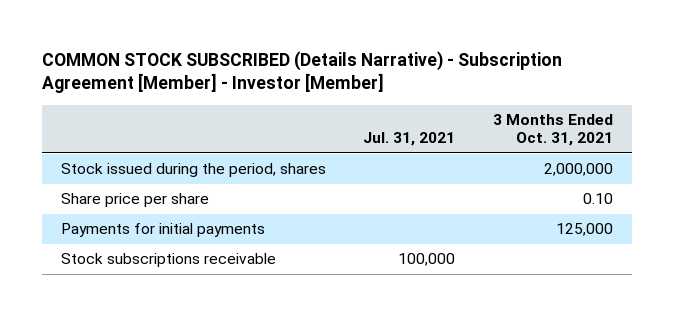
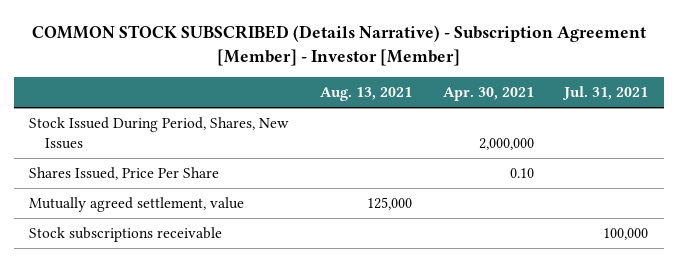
- | Jul. 31, 2021 | 3 Months Ended Oct. 31, 2021
+ | Aug. 13, 2021 | Apr. 30, 2021 | Jul. 31, 2021
- Stock issued during the period, shares | | 2,000,000
- Share price per share | | 0.10
- Payments for initial payments | | 125,000
+ Stock Issued During Period, Shares, New Issues | | 2,000,000 |
+ Shares Issued, Price Per Share | | 0.10 |
+ Mutually agreed settlement, value | 125,000 | |

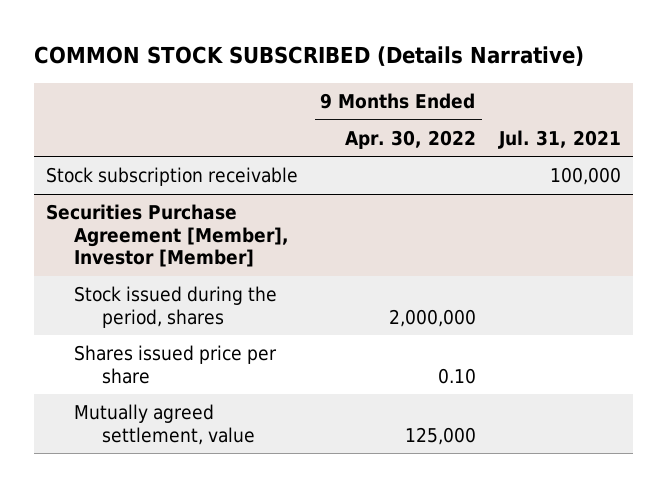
- COMMON STOCK SUBSCRIBED (Details Narrative) - Subscription Agreement [Member] - Investor [Member]
+ COMMON STOCK SUBSCRIBED (Details Narrative)
- | Aug. 13, 2021 | Apr. 30, 2021 | Jul. 31, 2021
+ | 9 Months Ended Apr. 30, 2022 | Jul. 31, 2021
- Stock Issued During Period, Shares, New Issues | | 2,000,000 |
- Shares Issued, Price Per Share | | 0.10 |
- Mutually agreed settlement, value | 125,000 | |
- Stock subscriptions receivable | | | 100,000
+ Stock subscription receivable | | 100,000
+ Securities Purchase Agreement [Member], Investor [Member]
+ Stock issued during the period, shares | 2,000,000 |
+ Shares issued price per share | 0.10 |
+ Mutually agreed settlement, value | 125,000 |

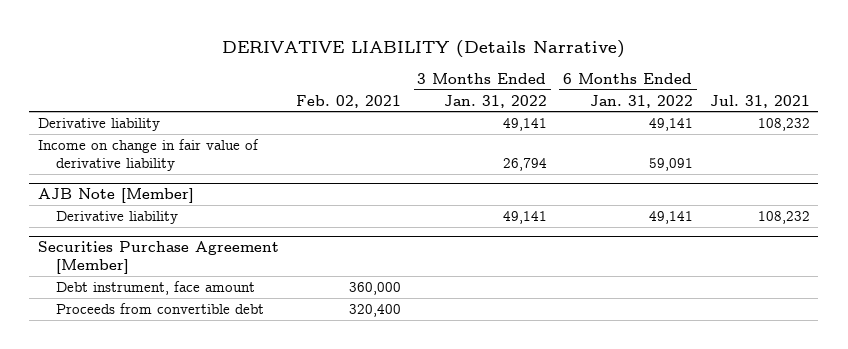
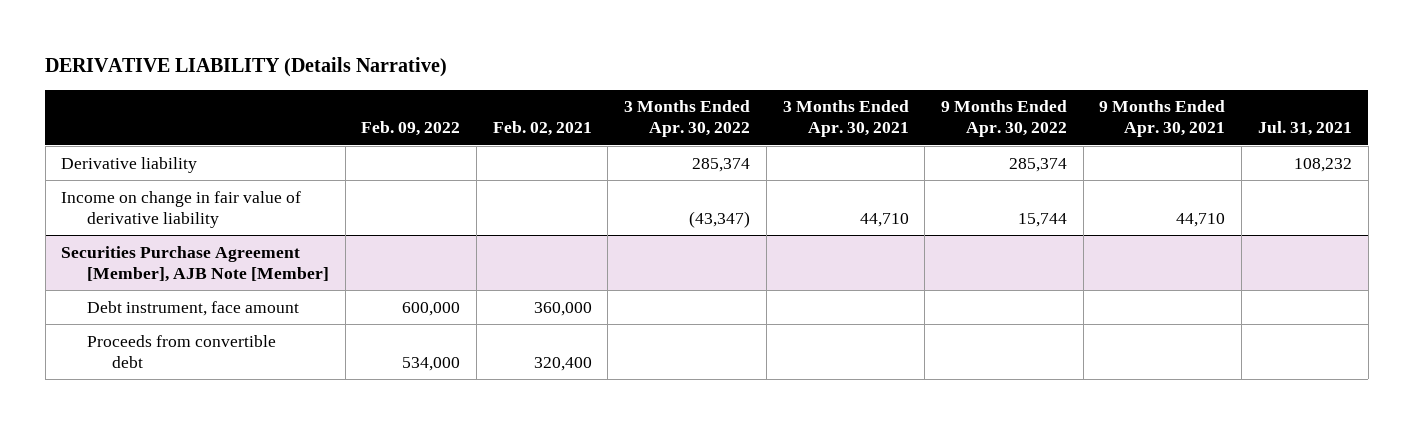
- | Feb. 02, 2021 | 3 Months Ended Jan. 31, 2022 | 6 Months Ended Jan. 31, 2022 | Jul. 31, 2021
+ | Feb. 09, 2022 | Feb. 02, 2021 | 3 Months Ended Apr. 30, 2022 | 3 Months Ended Apr. 30, 2021 | 9 Months Ended Apr. 30, 2022 | 9 Months Ended Apr. 30, 2021 | Jul. 31, 2021
- AJB Note [Member]
- Derivative liability | | 49,141 | 49,141 | 108,232
- Securities Purchase Agreement [Member]
+ Securities Purchase Agreement [Member], AJB Note [Member]

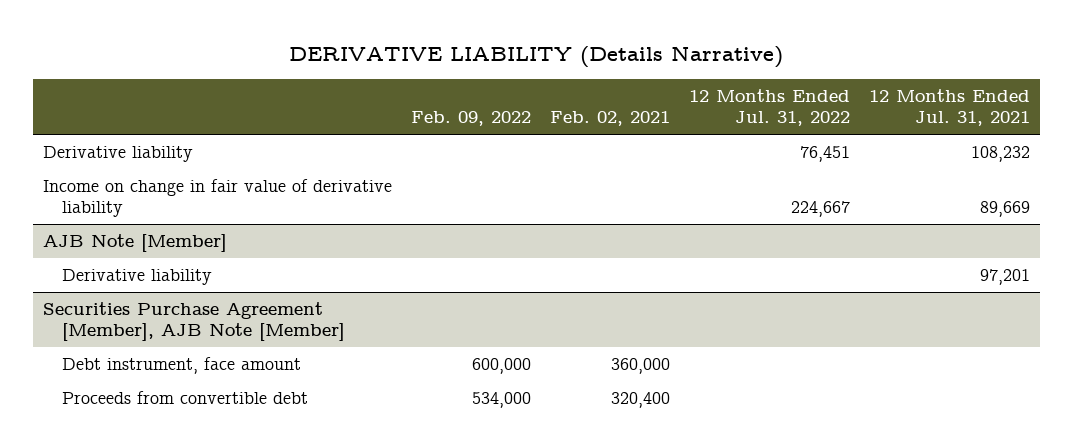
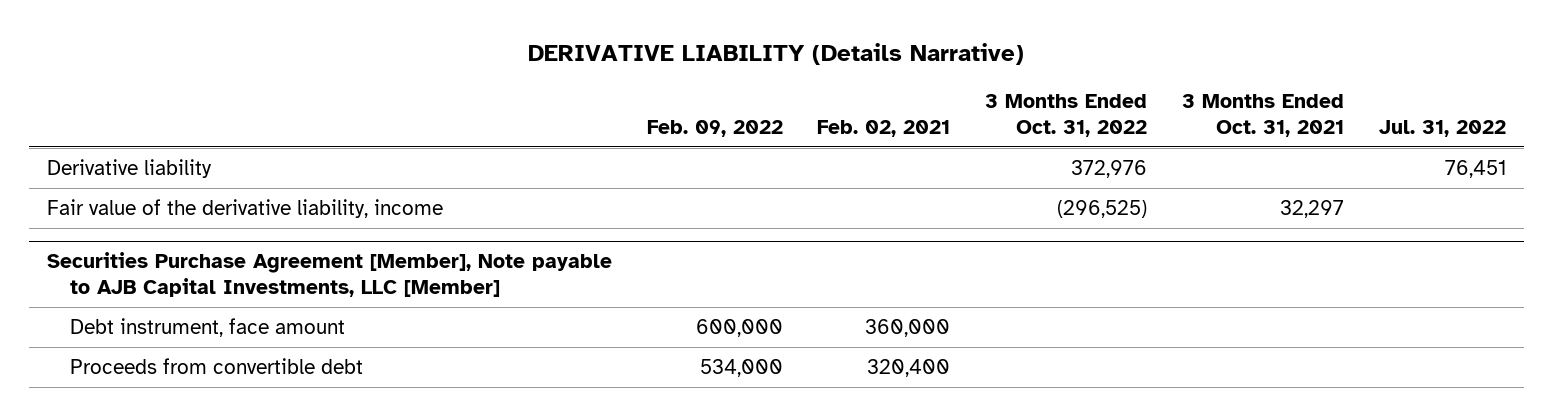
- | Feb. 09, 2022 | Feb. 02, 2021 | 12 Months Ended Jul. 31, 2022 | 12 Months Ended Jul. 31, 2021
+ | Feb. 09, 2022 | Feb. 02, 2021 | 3 Months Ended Oct. 31, 2022 | 3 Months Ended Oct. 31, 2021 | Jul. 31, 2022
- Income on change in fair value of derivative liability | | | 224,667 | 89,669
- AJB Note [Member]
- Derivative liability | | | | 97,201
- Securities Purchase Agreement [Member], AJB Note [Member]
+ Fair value of the derivative liability, income | | | (296,525) | 32,297 |
+ Securities Purchase Agreement [Member], Note payable to AJB Capital Investments, LLC [Member]

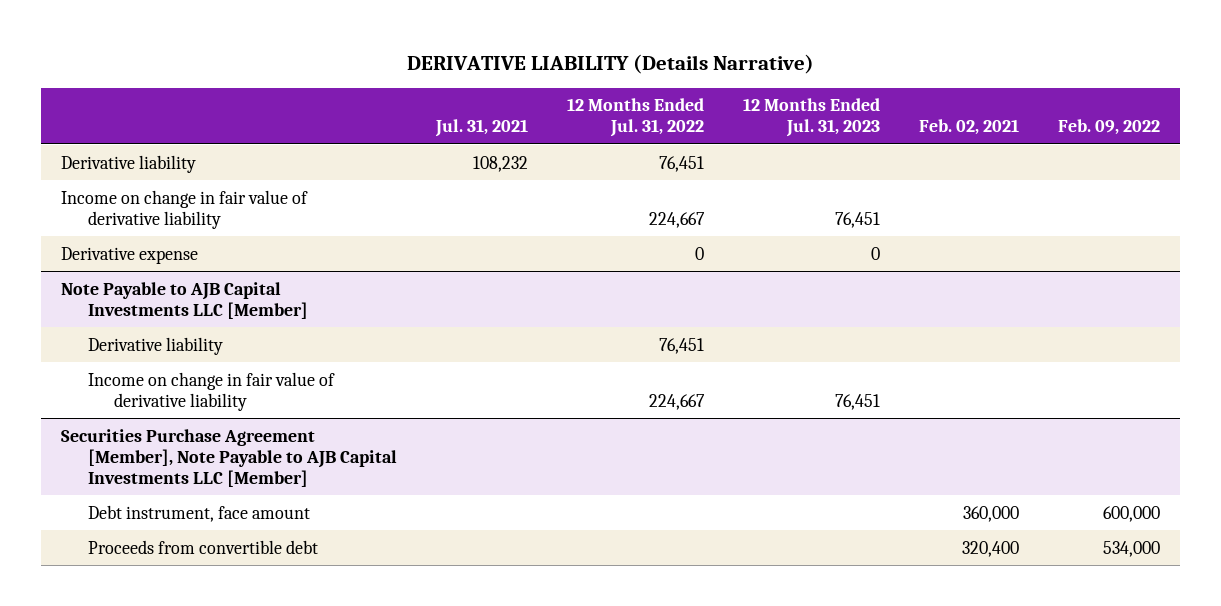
- | Feb. 09, 2022 | Feb. 02, 2021 | 3 Months Ended Oct. 31, 2022 | 3 Months Ended Oct. 31, 2021 | Jul. 31, 2022
+ | Jul. 31, 2021 | 12 Months Ended Jul. 31, 2022 | 12 Months Ended Jul. 31, 2023 | Feb. 02, 2021 | Feb. 09, 2022
- Fair value of the derivative liability, income | | | (296,525) | 32,297 |
- Securities Purchase Agreement [Member], Note payable to AJB Capital Investments, LLC [Member]
+ Income on change in fair value of derivative liability | | 224,667 | 76,451 | |
+ Derivative expense | | 0 | 0 | |
+ Note Payable to AJB Capital Investments LLC [Member]
+ Derivative liability | | 76,451 | | |
+ Income on change in fair value of derivative liability | | 224,667 | 76,451 | |
+ Securities Purchase Agreement [Member], Note Payable to AJB Capital Investments LLC [Member]

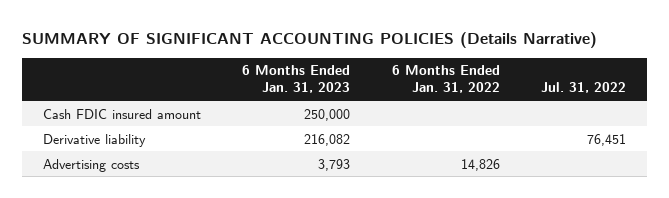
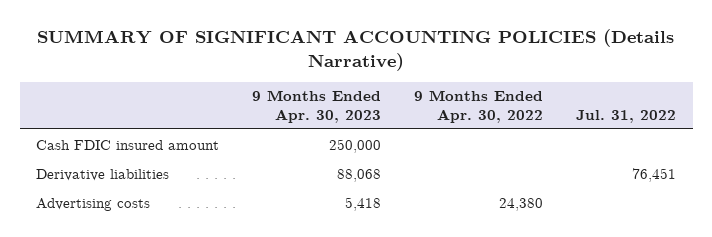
- | 6 Months Ended Jan. 31, 2023 | 6 Months Ended Jan. 31, 2022 | Jul. 31, 2022
+ | 9 Months Ended Apr. 30, 2023 | 9 Months Ended Apr. 30, 2022 | Jul. 31, 2022
- Derivative liability | 216,082 | | 76,451
+ Derivative liabilities | 88,068 | | 76,451

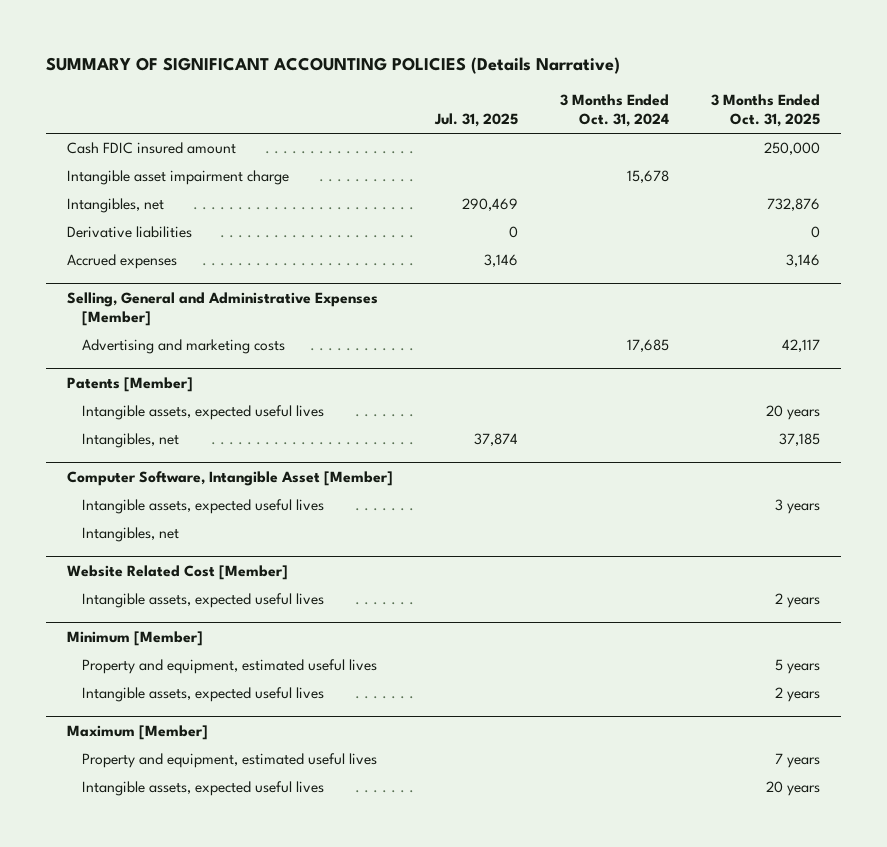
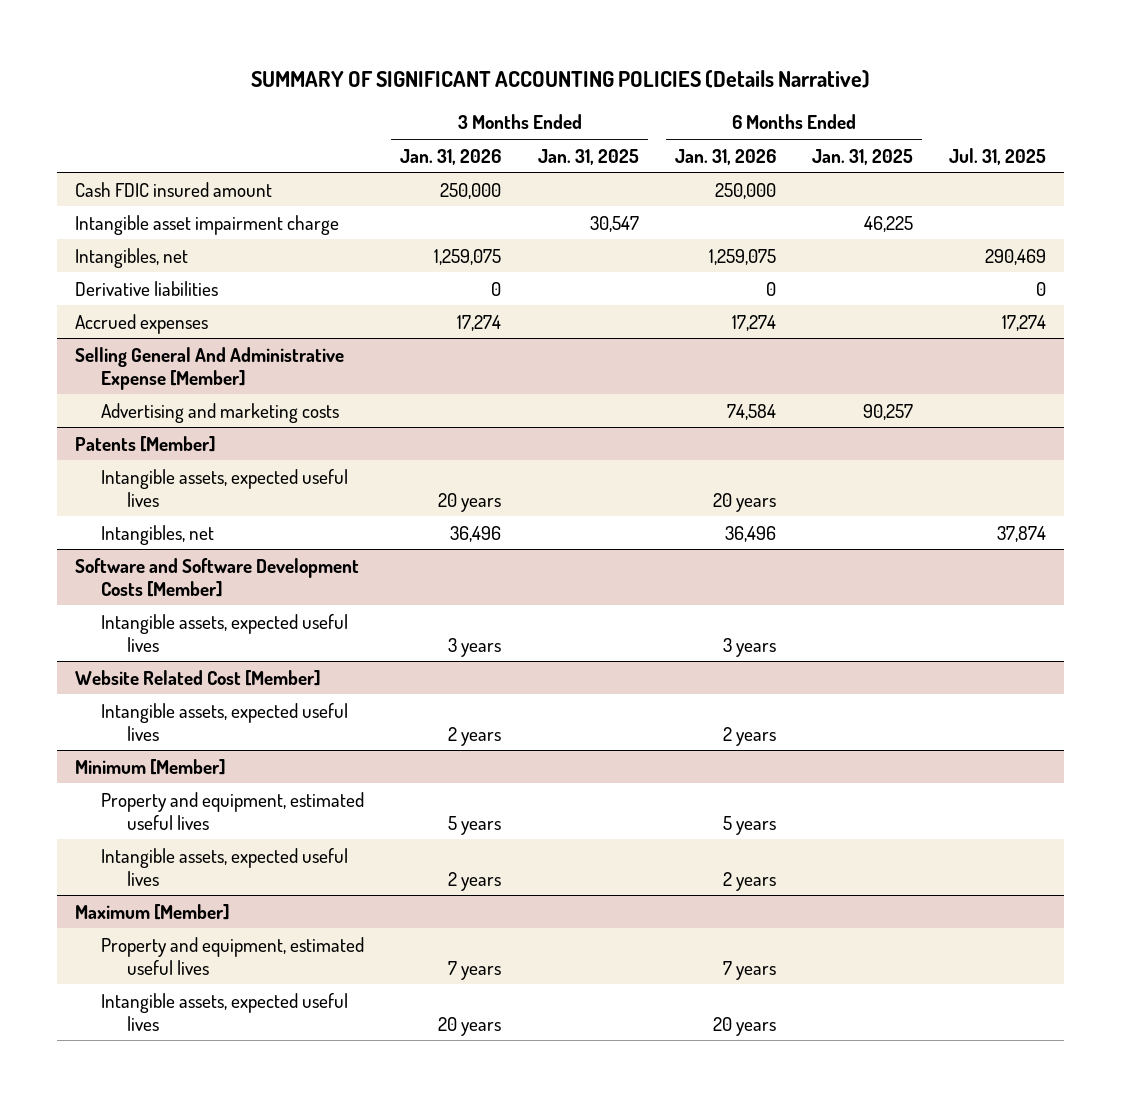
- | Jul. 31, 2025 | 3 Months Ended Oct. 31, 2024 | 3 Months Ended Oct. 31, 2025
+ | 3 Months Ended Jan. 31, 2026 | 3 Months Ended Jan. 31, 2025 | 6 Months Ended Jan. 31, 2026 | 6 Months Ended Jan. 31, 2025 | Jul. 31, 2025
- Accrued expenses | 3,146 | | 3,146
- Selling, General and Administrative Expenses [Member]
- Advertising and marketing costs | | 17,685 | 42,117
+ Accrued expenses | 17,274 | | 17,274 | | 17,274
+ Selling General And Administrative Expense [Member]
+ Advertising and marketing costs | | | 74,584 | 90,257 |
- Computer Software, Intangible Asset [Member]
- Intangible assets, expected useful lives | | | 3 years
- Intangibles, net
+ Software and Software Development Costs [Member]
+ Intangible assets, expected useful lives | 3 years | | 3 years | |

